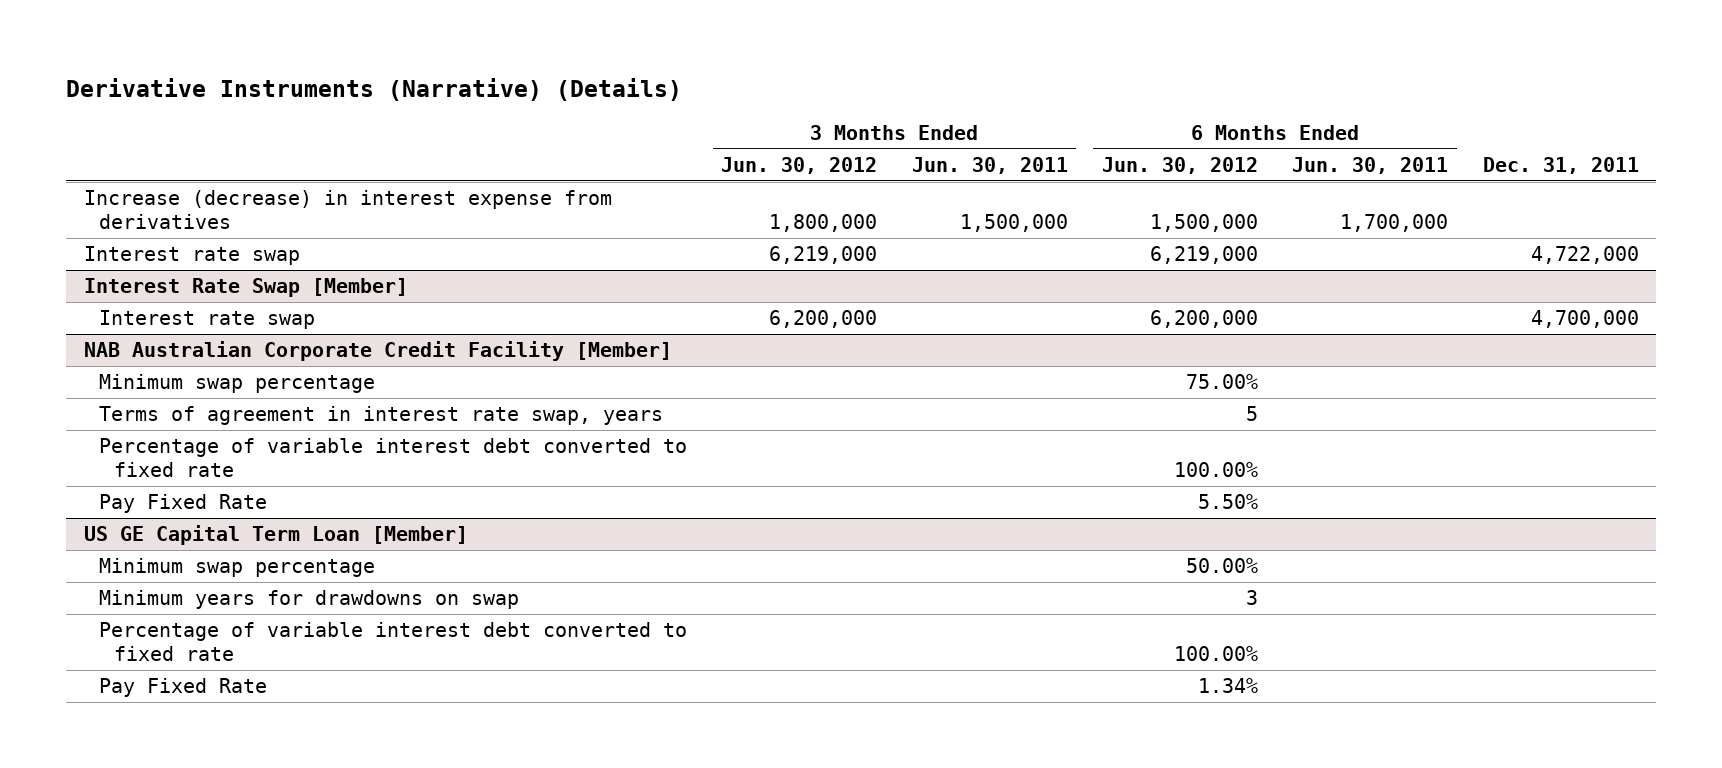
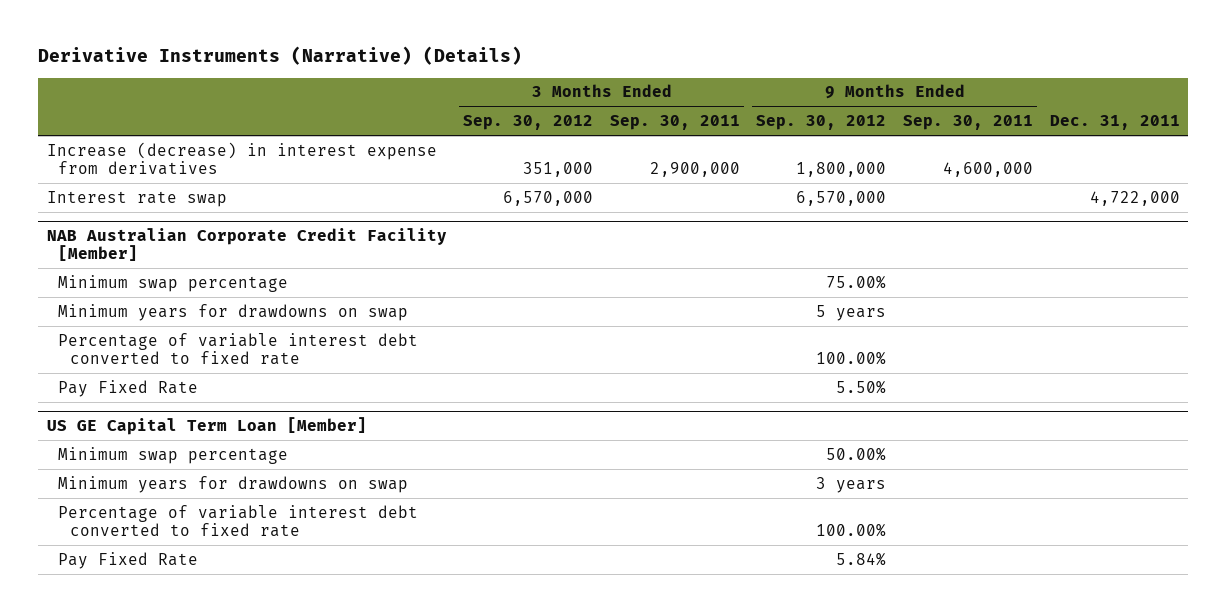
- | 3 Months Ended Jun. 30, 2012 | 3 Months Ended Jun. 30, 2011 | 6 Months Ended Jun. 30, 2012 | 6 Months Ended Jun. 30, 2011 | Dec. 31, 2011
+ | 3 Months Ended Sep. 30, 2012 | 3 Months Ended Sep. 30, 2011 | 9 Months Ended Sep. 30, 2012 | 9 Months Ended Sep. 30, 2011 | Dec. 31, 2011
- Interest Rate Swap [Member]
- Interest rate swap | 6,200,000 | | 6,200,000 | | 4,700,000
@ NAB Australian Corporate Credit Facility [Member]
- Terms of agreement in interest rate swap, years | | | 5 | |
+ Minimum years for drawdowns on swap | | | 5 years | |

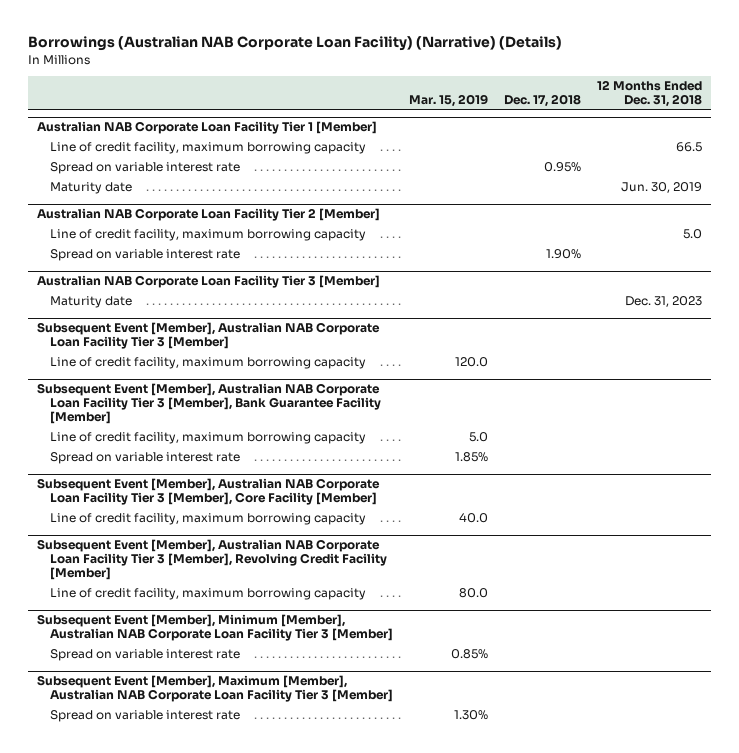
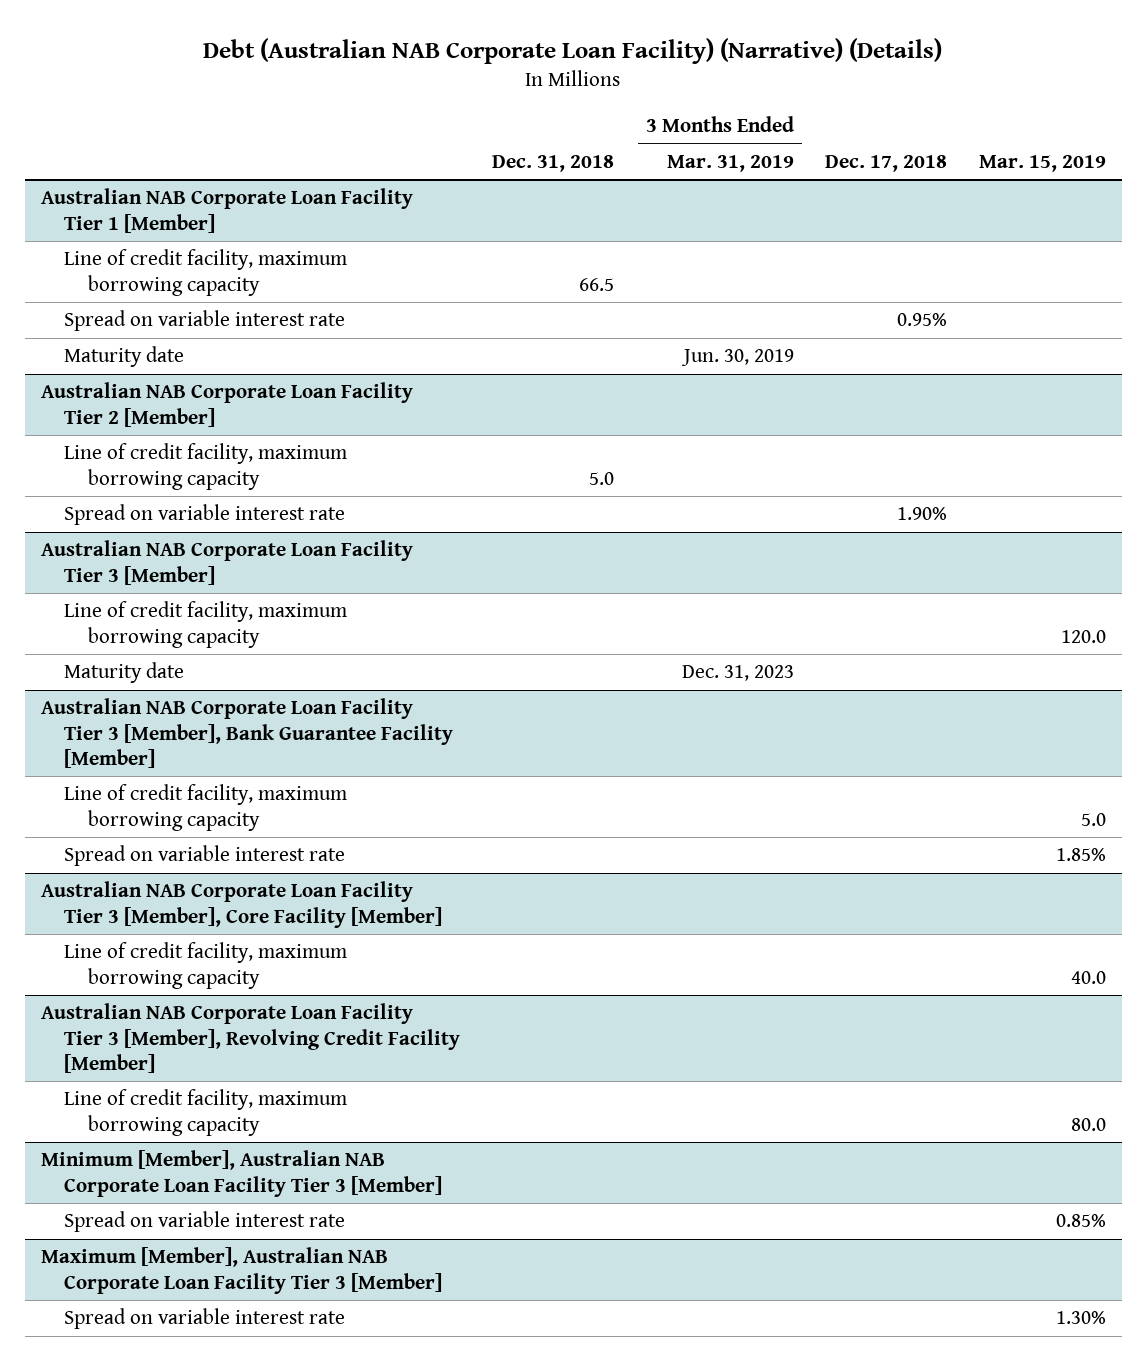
- Borrowings (Australian NAB Corporate Loan Facility) (Narrative) (Details)
+ Debt (Australian NAB Corporate Loan Facility) (Narrative) (Details)
- | Mar. 15, 2019 | Dec. 17, 2018 | 12 Months Ended Dec. 31, 2018
+ | Dec. 31, 2018 | 3 Months Ended Mar. 31, 2019 | Dec. 17, 2018 | Mar. 15, 2019
@ Australian NAB Corporate Loan Facility Tier 3 [Member]
+ Line of credit facility, maximum borrowing capacity | | | | 120.0
- Subsequent Event [Member], Australian NAB Corporate Loan Facility Tier 3 [Member]
- Line of credit facility, maximum borrowing capacity | 120.0 | |
- Subsequent Event [Member], Australian NAB Corporate Loan Facility Tier 3 [Member], Bank Guarantee Facility [Member]
+ Australian NAB Corporate Loan Facility Tier 3 [Member], Bank Guarantee Facility [Member]
- Subsequent Event [Member], Australian NAB Corporate Loan Facility Tier 3 [Member], Core Facility [Member]
+ Australian NAB Corporate Loan Facility Tier 3 [Member], Core Facility [Member]
- Subsequent Event [Member], Australian NAB Corporate Loan Facility Tier 3 [Member], Revolving Credit Facility [Member]
+ Australian NAB Corporate Loan Facility Tier 3 [Member], Revolving Credit Facility [Member]
- Subsequent Event [Member], Minimum [Member], Australian NAB Corporate Loan Facility Tier 3 [Member]
+ Minimum [Member], Australian NAB Corporate Loan Facility Tier 3 [Member]
- Subsequent Event [Member], Maximum [Member], Australian NAB Corporate Loan Facility Tier 3 [Member]
+ Maximum [Member], Australian NAB Corporate Loan Facility Tier 3 [Member]

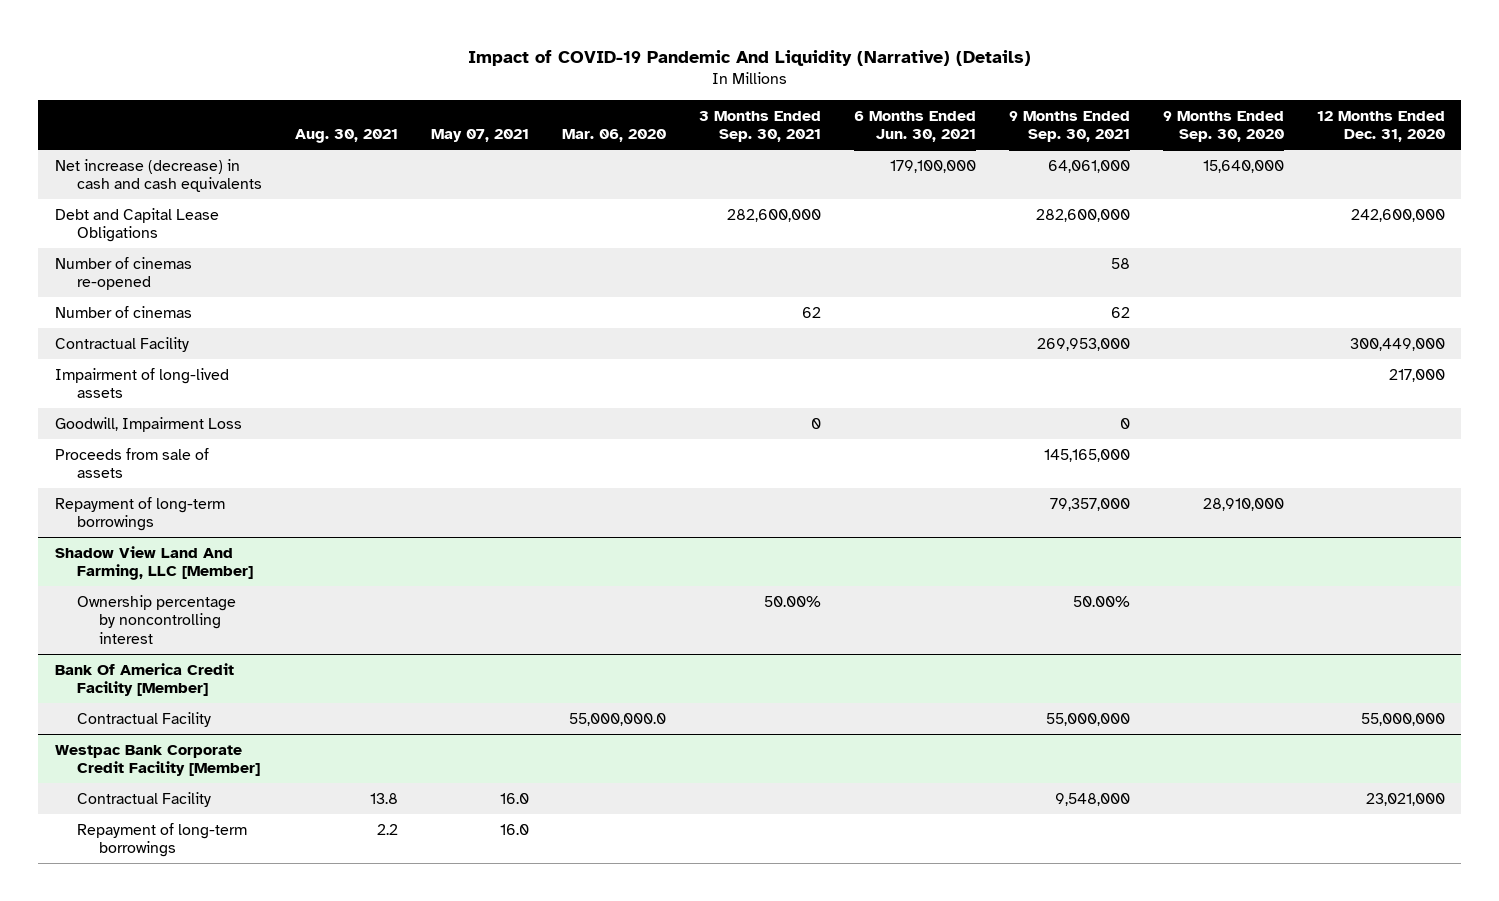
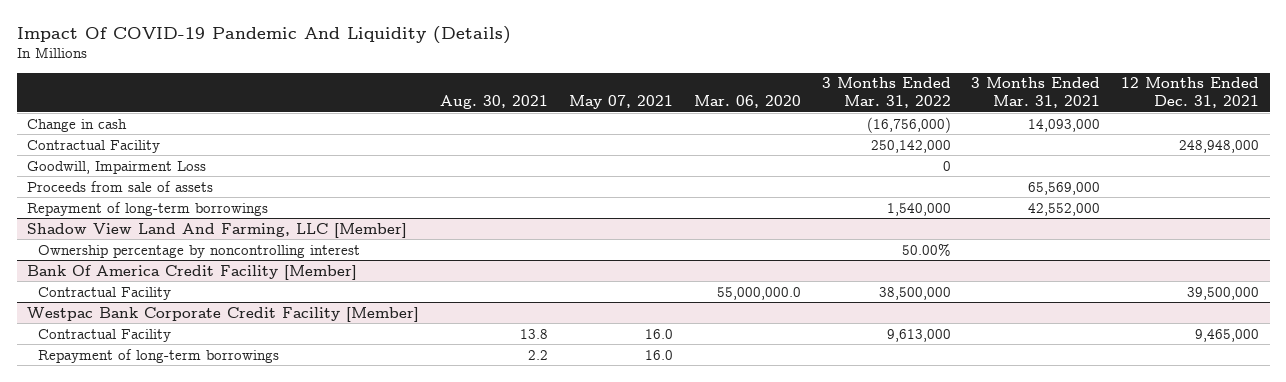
- Impact of COVID-19 Pandemic And Liquidity (Narrative) (Details)
+ Impact Of COVID-19 Pandemic And Liquidity (Details)
- | Aug. 30, 2021 | May 07, 2021 | Mar. 06, 2020 | 3 Months Ended Sep. 30, 2021 | 6 Months Ended Jun. 30, 2021 | 9 Months Ended Sep. 30, 2021 | 9 Months Ended Sep. 30, 2020 | 12 Months Ended Dec. 31, 2020
+ | Aug. 30, 2021 | May 07, 2021 | Mar. 06, 2020 | 3 Months Ended Mar. 31, 2022 | 3 Months Ended Mar. 31, 2021 | 12 Months Ended Dec. 31, 2021
- Net increase (decrease) in cash and cash equivalents | | | | | 179,100,000 | 64,061,000 | 15,640,000 |
- Debt and Capital Lease Obligations | | | | 282,600,000 | | 282,600,000 | | 242,600,000
- Number of cinemas re-opened | | | | | | 58 | |
- Number of cinemas | | | | 62 | | 62 | |
+ Change in cash | | | | (16,756,000) | 14,093,000 |
- Impairment of long-lived assets | | | | | | | | 217,000

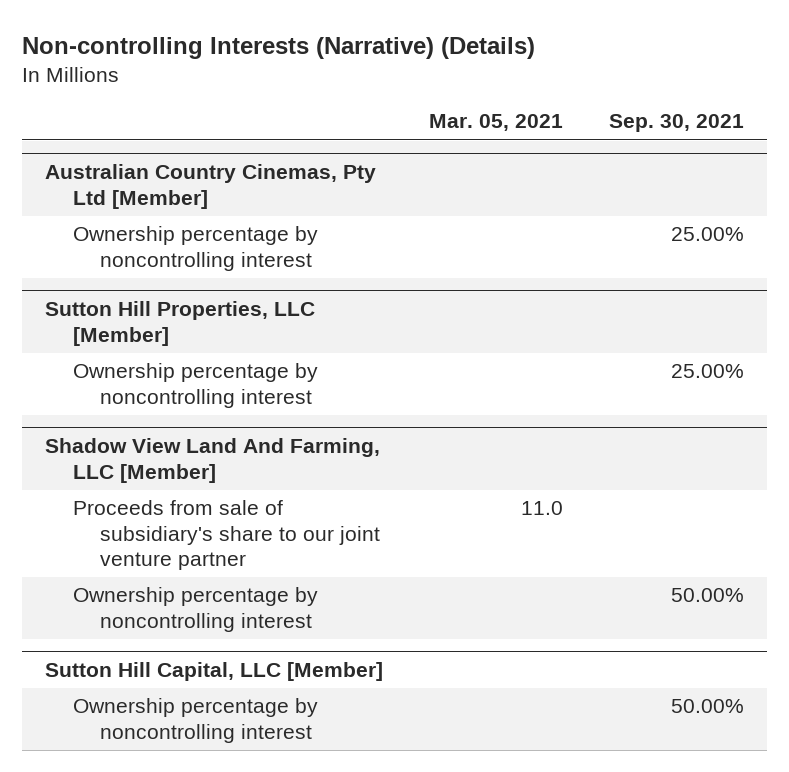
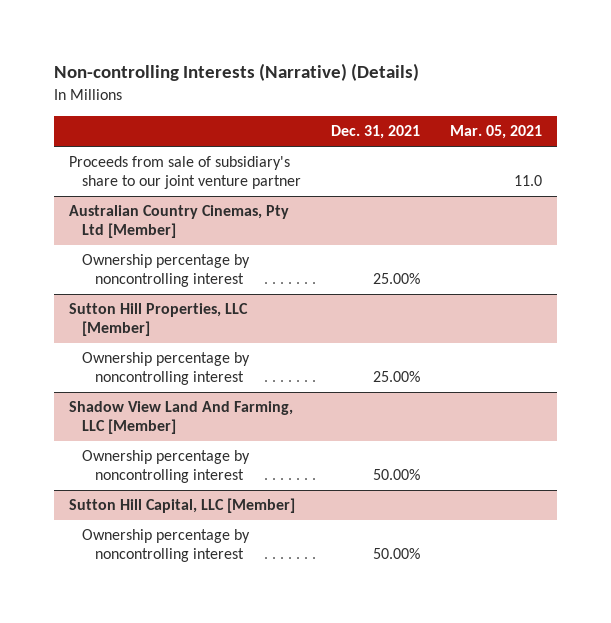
- | Mar. 05, 2021 | Sep. 30, 2021
+ | Dec. 31, 2021 | Mar. 05, 2021
+ Proceeds from sale of subsidiary's share to our joint venture partner | | 11.0
@ Shadow View Land And Farming, LLC [Member]
- Proceeds from sale of subsidiary's share to our joint venture partner | 11.0 |

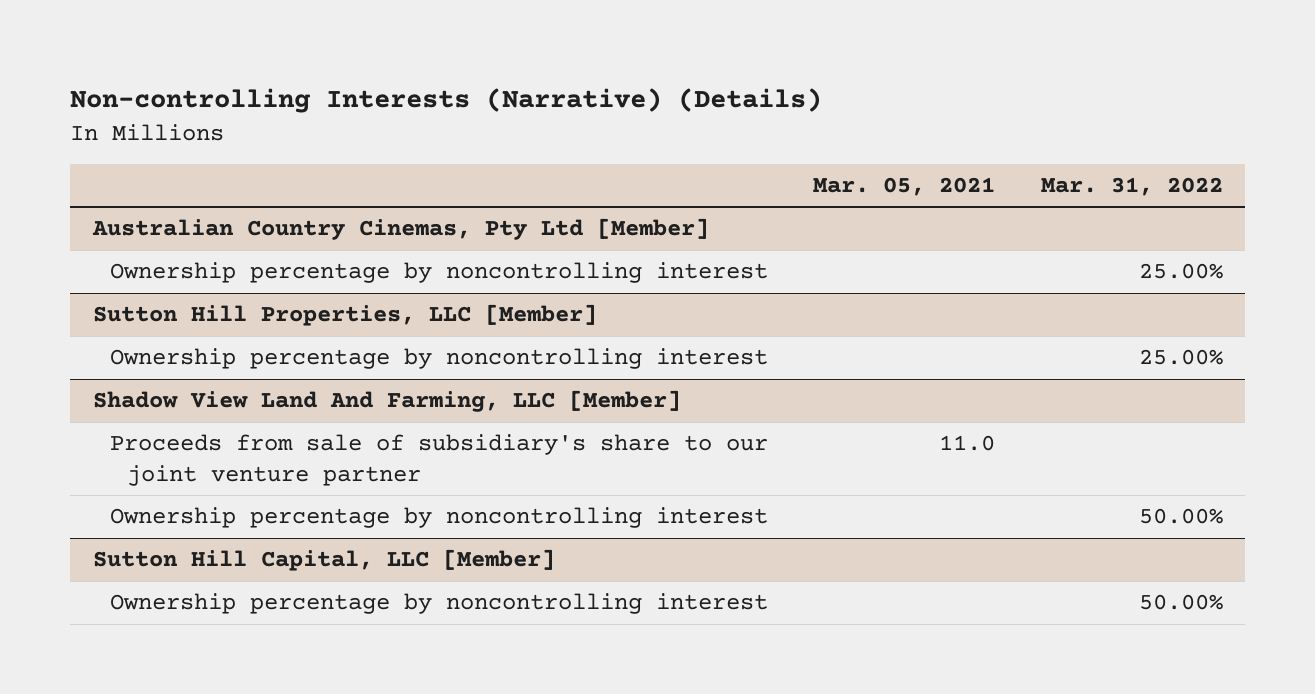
- | Dec. 31, 2021 | Mar. 05, 2021
+ | Mar. 05, 2021 | Mar. 31, 2022
- Proceeds from sale of subsidiary's share to our joint venture partner | | 11.0
@ Shadow View Land And Farming, LLC [Member]
+ Proceeds from sale of subsidiary's share to our joint venture partner | 11.0 |

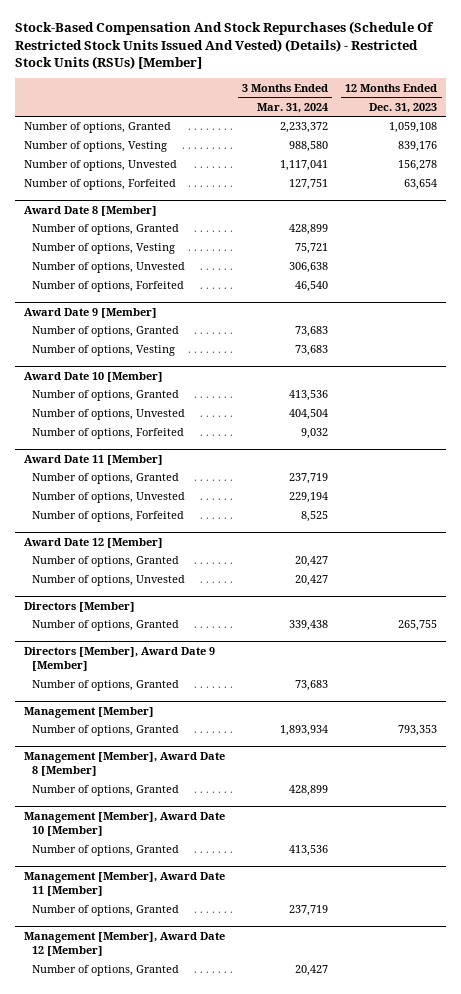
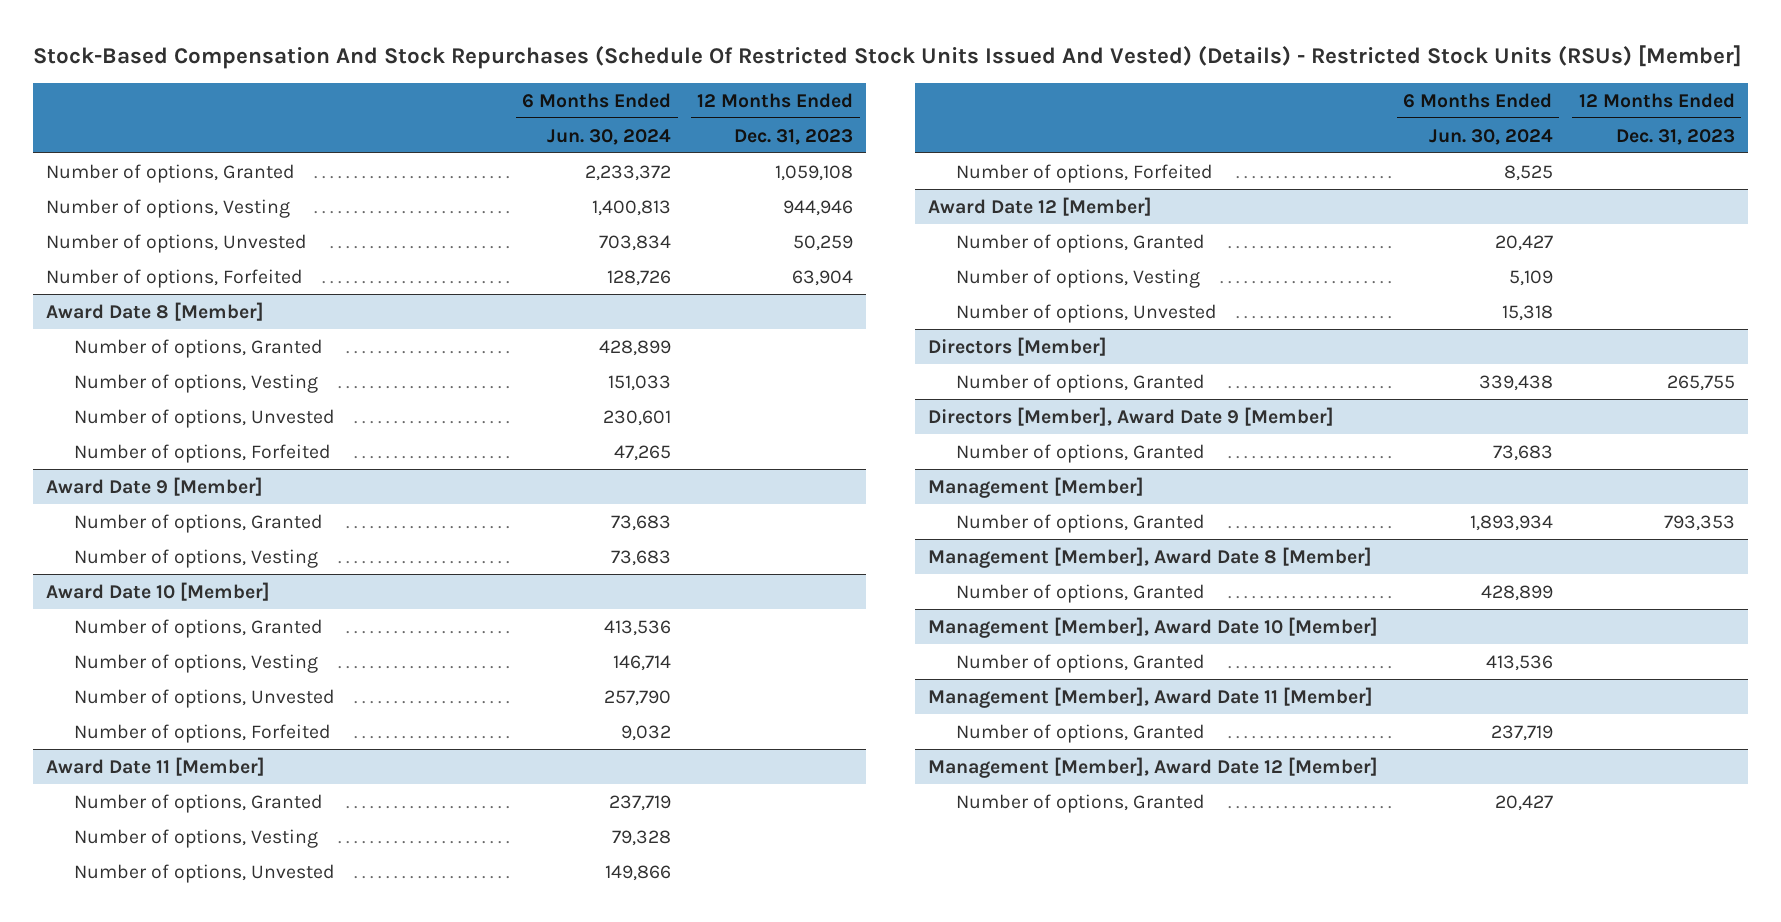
- | 3 Months Ended Mar. 31, 2024 | 12 Months Ended Dec. 31, 2023
+ | 6 Months Ended Jun. 30, 2024 | 12 Months Ended Dec. 31, 2023
- Number of options, Vesting | 988,580 | 839,176
- Number of options, Unvested | 1,117,041 | 156,278
- Number of options, Forfeited | 127,751 | 63,654
+ Number of options, Vesting | 1,400,813 | 944,946
+ Number of options, Unvested | 703,834 | 50,259
+ Number of options, Forfeited | 128,726 | 63,904
@ Award Date 10 [Member]
+ Number of options, Vesting | 146,714 |
@ Award Date 11 [Member]
+ Number of options, Vesting | 79,328 |
@ Award Date 12 [Member]
+ Number of options, Vesting | 5,109 |

